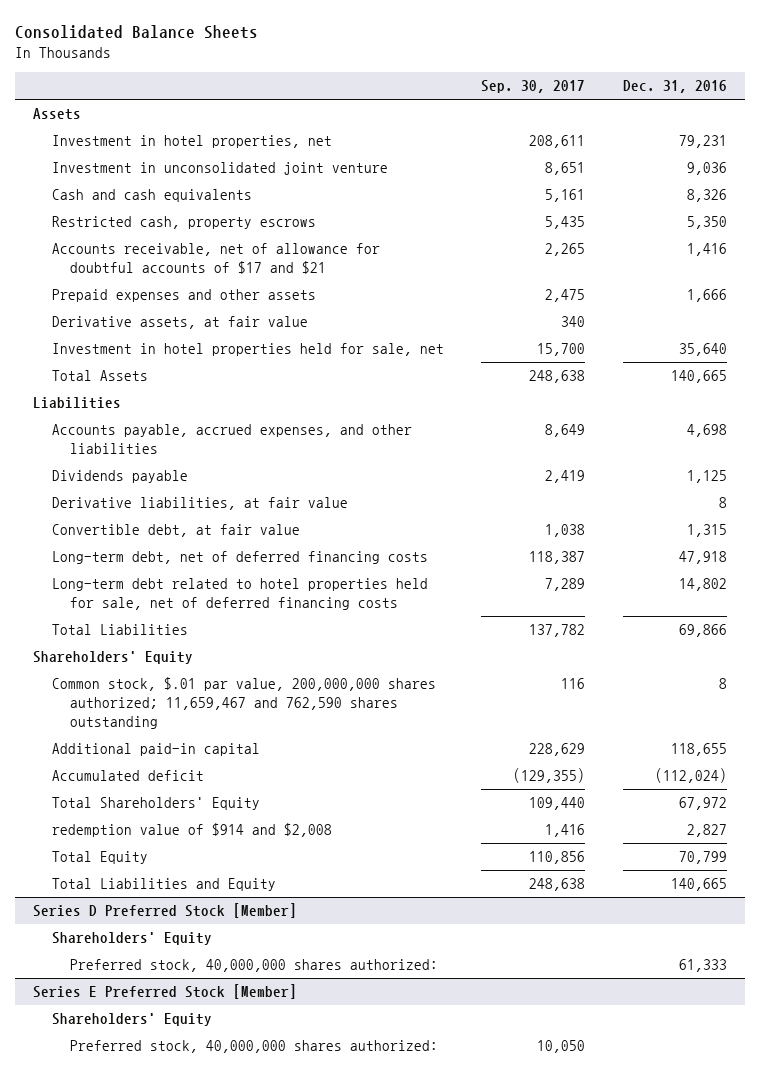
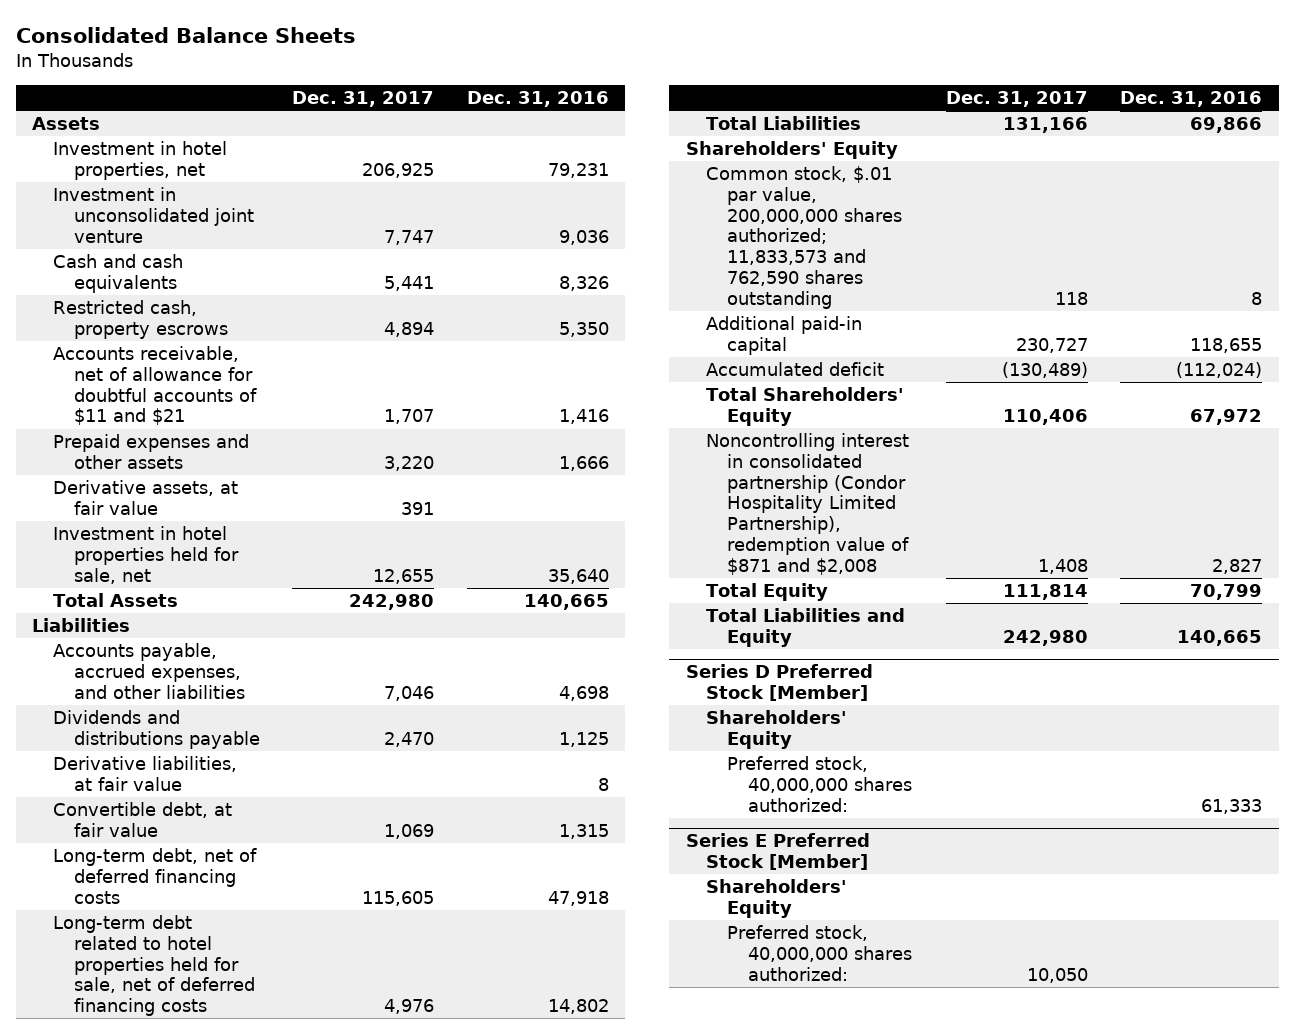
- | Sep. 30, 2017 | Dec. 31, 2016
+ | Dec. 31, 2017 | Dec. 31, 2016
- Accounts receivable, net of allowance for doubtful accounts of $17 and $21 | 2,265 | 1,416
+ Accounts receivable, net of allowance for doubtful accounts of $11 and $21 | 1,707 | 1,416
- Dividends payable | 2,419 | 1,125
+ Dividends and distributions payable | 2,470 | 1,125
- Common stock, $.01 par value, 200,000,000 shares authorized; 11,659,467 and 762,590 shares outstanding | 116 | 8
+ Common stock, $.01 par value, 200,000,000 shares authorized; 11,833,573 and 762,590 shares outstanding | 118 | 8
- redemption value of $914 and $2,008 | 1,416 | 2,827
+ Noncontrolling interest in consolidated partnership (Condor Hospitality Limited Partnership), redemption value of $871 and $2,008 | 1,408 | 2,827

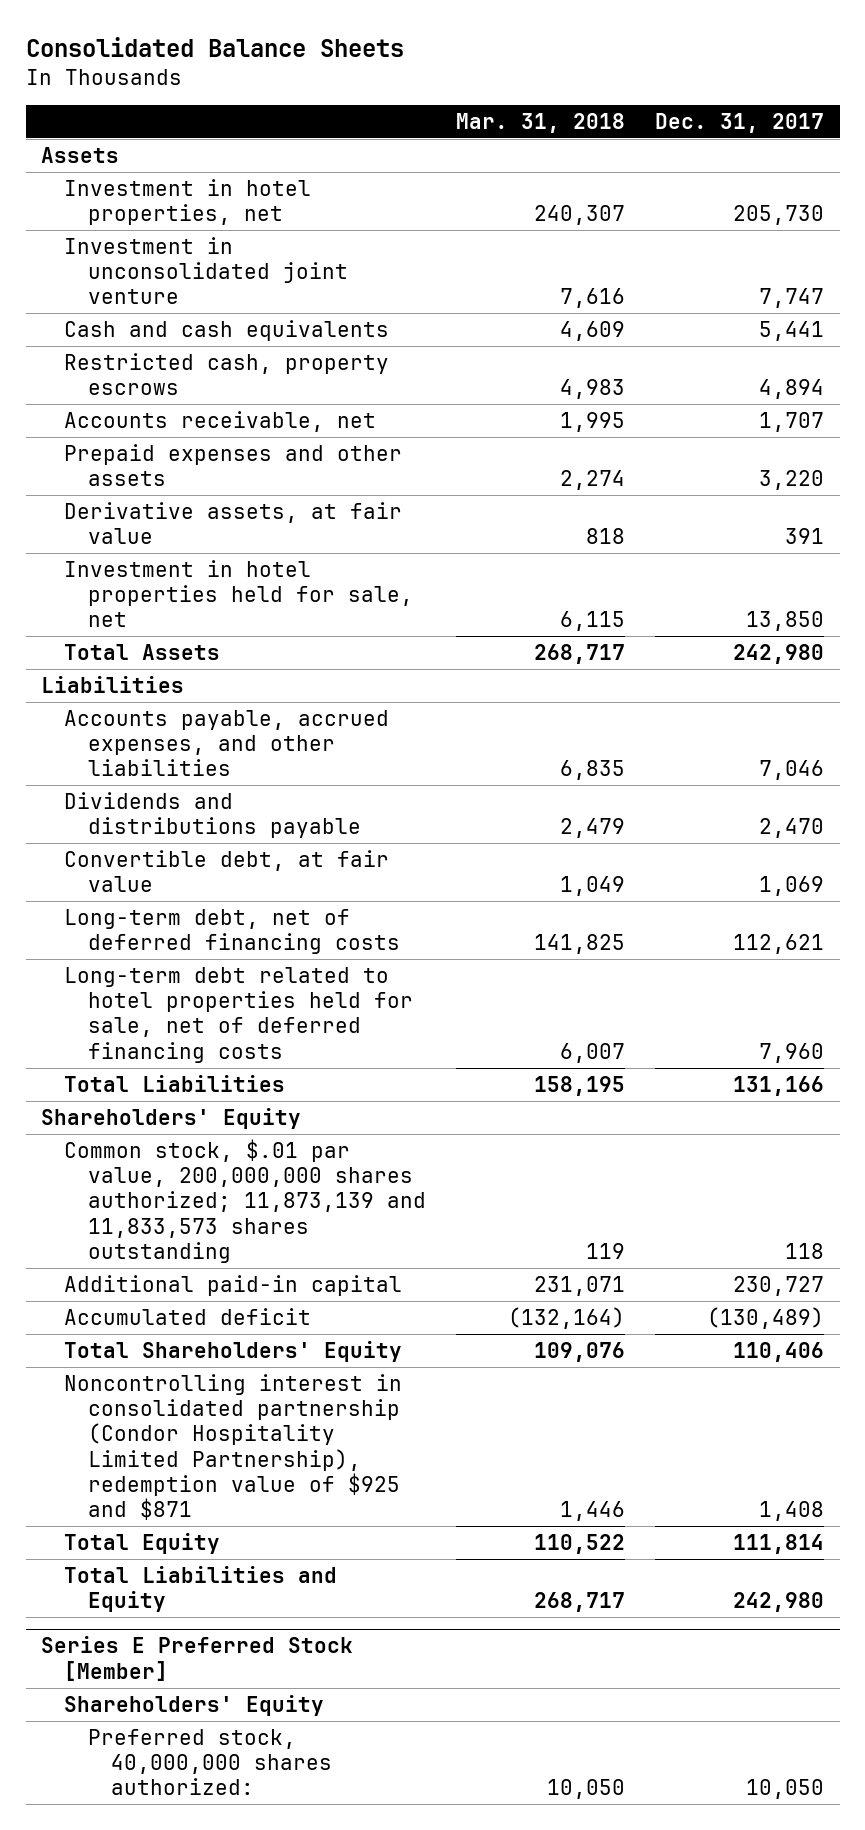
- | Dec. 31, 2017 | Dec. 31, 2016
+ | Mar. 31, 2018 | Dec. 31, 2017
- Investment in hotel properties, net | 206,925 | 79,231
+ Investment in hotel properties, net | 240,307 | 205,730
- Accounts receivable, net of allowance for doubtful accounts of $11 and $21 | 1,707 | 1,416
+ Accounts receivable, net | 1,995 | 1,707
- Investment in hotel properties held for sale, net | 12,655 | 35,640
+ Investment in hotel properties held for sale, net | 6,115 | 13,850
- Derivative liabilities, at fair value | | 8
- Long-term debt, net of deferred financing costs | 115,605 | 47,918
- Long-term debt related to hotel properties held for sale, net of deferred financing costs | 4,976 | 14,802
+ Long-term debt, net of deferred financing costs | 141,825 | 112,621
+ Long-term debt related to hotel properties held for sale, net of deferred financing costs | 6,007 | 7,960
- Common stock, $.01 par value, 200,000,000 shares authorized; 11,833,573 and 762,590 shares outstanding | 118 | 8
+ Common stock, $.01 par value, 200,000,000 shares authorized; 11,873,139 and 11,833,573 shares outstanding | 119 | 118
- Noncontrolling interest in consolidated partnership (Condor Hospitality Limited Partnership), redemption value of $871 and $2,008 | 1,408 | 2,827
+ Noncontrolling interest in consolidated partnership (Condor Hospitality Limited Partnership), redemption value of $925 and $871 | 1,446 | 1,408
- Series D Preferred Stock [Member]
- Shareholders' Equity
- Preferred stock, 40,000,000 shares authorized: | | 61,333

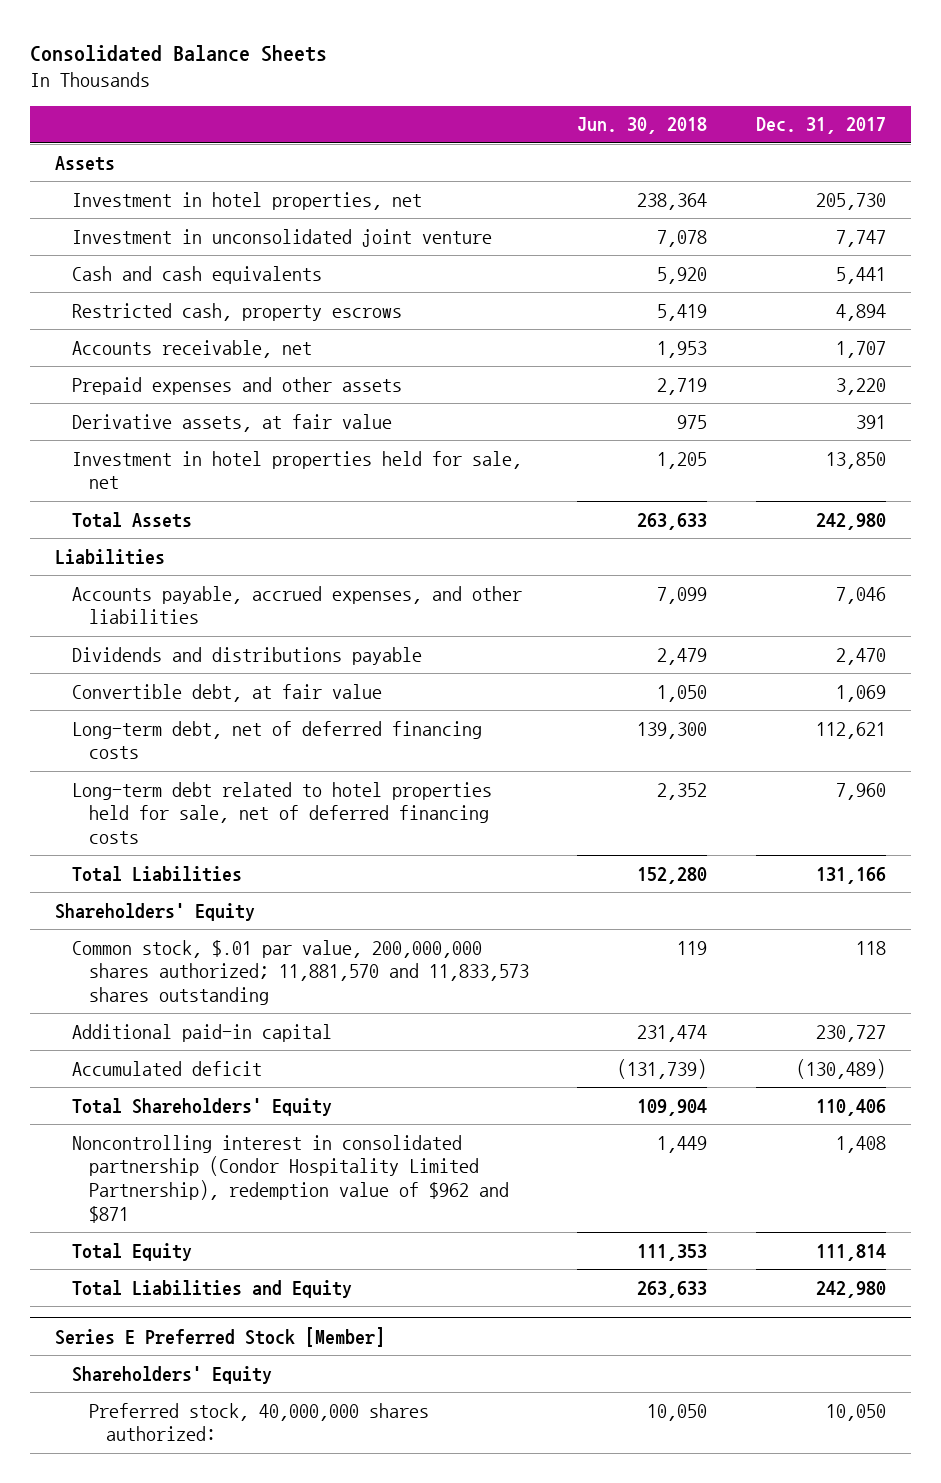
- | Mar. 31, 2018 | Dec. 31, 2017
+ | Jun. 30, 2018 | Dec. 31, 2017
- Common stock, $.01 par value, 200,000,000 shares authorized; 11,873,139 and 11,833,573 shares outstanding | 119 | 118
+ Common stock, $.01 par value, 200,000,000 shares authorized; 11,881,570 and 11,833,573 shares outstanding | 119 | 118
- Noncontrolling interest in consolidated partnership (Condor Hospitality Limited Partnership), redemption value of $925 and $871 | 1,446 | 1,408
+ Noncontrolling interest in consolidated partnership (Condor Hospitality Limited Partnership), redemption value of $962 and $871 | 1,449 | 1,408

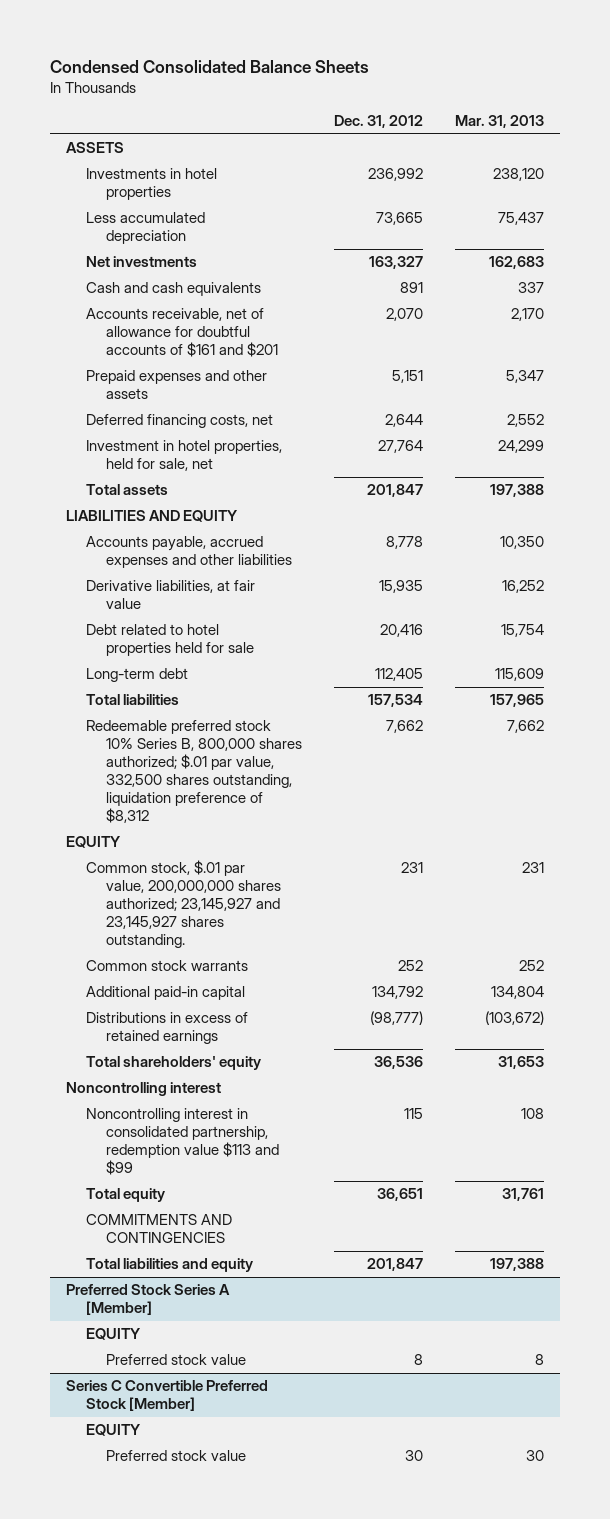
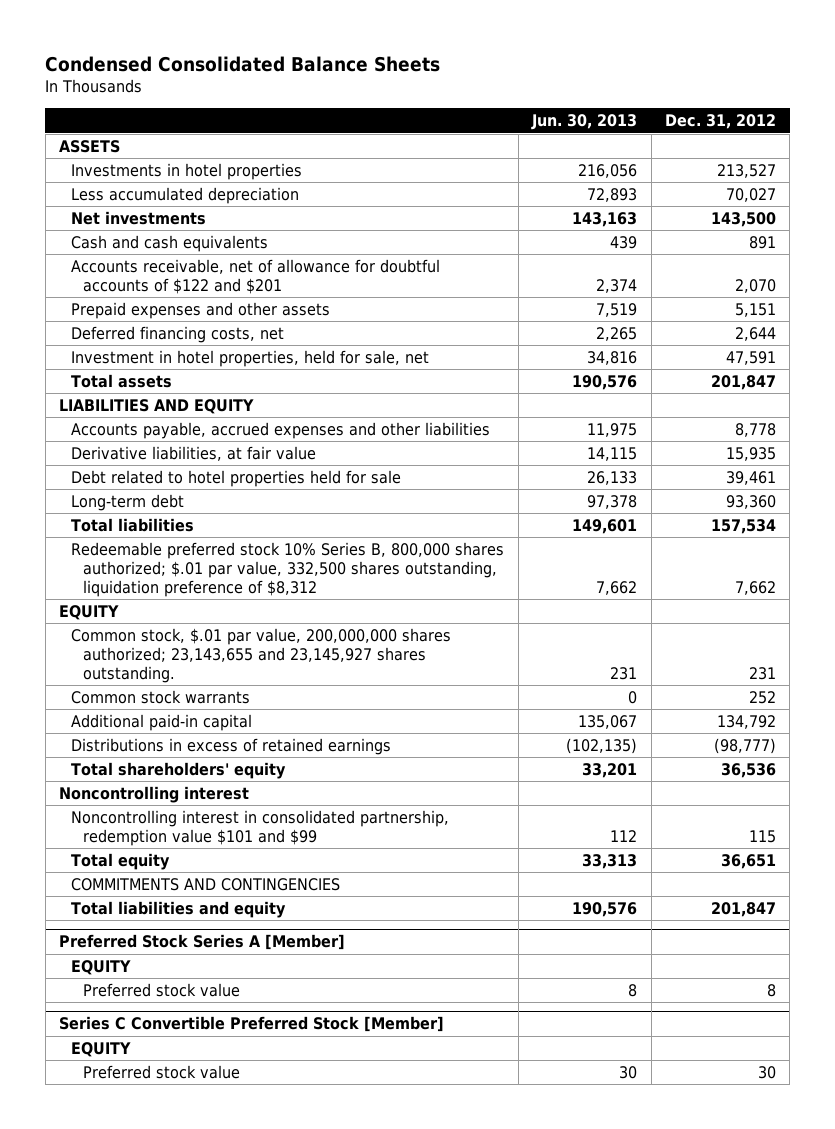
- | Dec. 31, 2012 | Mar. 31, 2013
+ | Jun. 30, 2013 | Dec. 31, 2012
- Investments in hotel properties | 236,992 | 238,120
- Less accumulated depreciation | 73,665 | 75,437
- Net investments | 163,327 | 162,683
+ Investments in hotel properties | 216,056 | 213,527
+ Less accumulated depreciation | 72,893 | 70,027
+ Net investments | 143,163 | 143,500
- Accounts receivable, net of allowance for doubtful accounts of $161 and $201 | 2,070 | 2,170
+ Accounts receivable, net of allowance for doubtful accounts of $122 and $201 | 2,374 | 2,070
- Investment in hotel properties, held for sale, net | 27,764 | 24,299
+ Investment in hotel properties, held for sale, net | 34,816 | 47,591
- Debt related to hotel properties held for sale | 20,416 | 15,754
- Long-term debt | 112,405 | 115,609
+ Debt related to hotel properties held for sale | 26,133 | 39,461
+ Long-term debt | 97,378 | 93,360
- Common stock, $.01 par value, 200,000,000 shares authorized; 23,145,927 and 23,145,927 shares outstanding. | 231 | 231
+ Common stock, $.01 par value, 200,000,000 shares authorized; 23,143,655 and 23,145,927 shares outstanding. | 231 | 231
- Noncontrolling interest in consolidated partnership, redemption value $113 and $99 | 115 | 108
+ Noncontrolling interest in consolidated partnership, redemption value $101 and $99 | 112 | 115

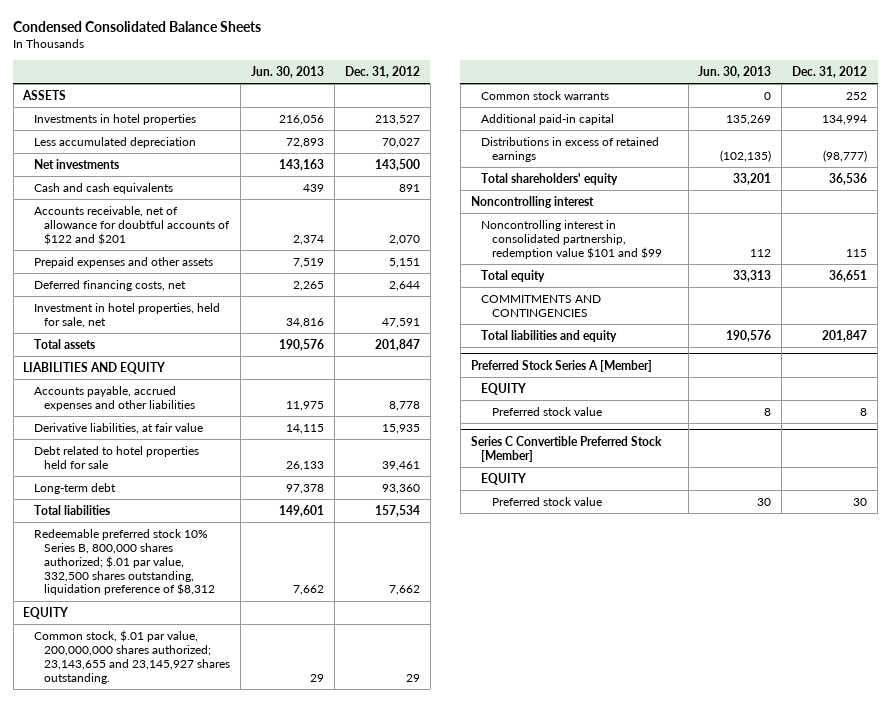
- Common stock, $.01 par value, 200,000,000 shares authorized; 23,143,655 and 23,145,927 shares outstanding. | 231 | 231
+ Common stock, $.01 par value, 200,000,000 shares authorized; 23,143,655 and 23,145,927 shares outstanding. | 29 | 29
- Additional paid-in capital | 135,067 | 134,792
+ Additional paid-in capital | 135,269 | 134,994

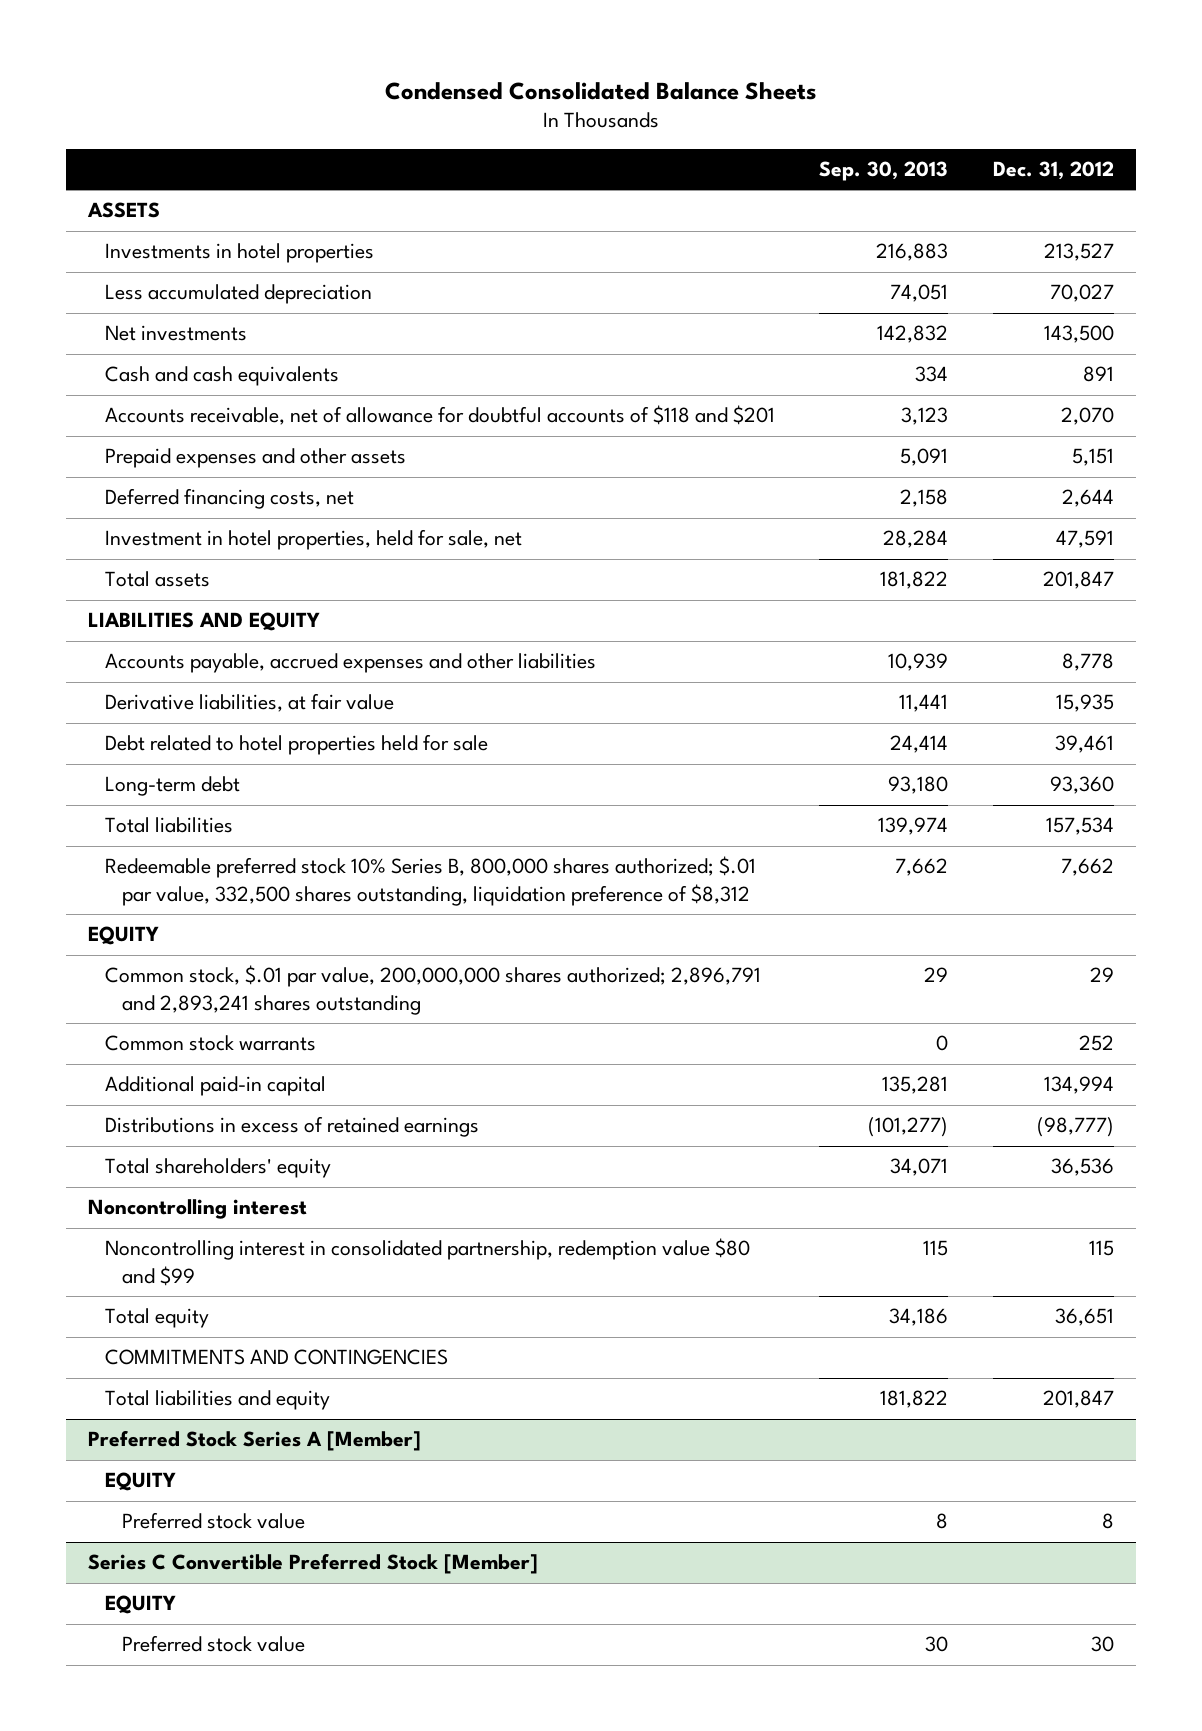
- | Jun. 30, 2013 | Dec. 31, 2012
+ | Sep. 30, 2013 | Dec. 31, 2012
- Accounts receivable, net of allowance for doubtful accounts of $122 and $201 | 2,374 | 2,070
+ Accounts receivable, net of allowance for doubtful accounts of $118 and $201 | 3,123 | 2,070
- Common stock, $.01 par value, 200,000,000 shares authorized; 23,143,655 and 23,145,927 shares outstanding. | 29 | 29
+ Common stock, $.01 par value, 200,000,000 shares authorized; 2,896,791 and 2,893,241 shares outstanding | 29 | 29
- Noncontrolling interest in consolidated partnership, redemption value $101 and $99 | 112 | 115
+ Noncontrolling interest in consolidated partnership, redemption value $80 and $99 | 115 | 115

